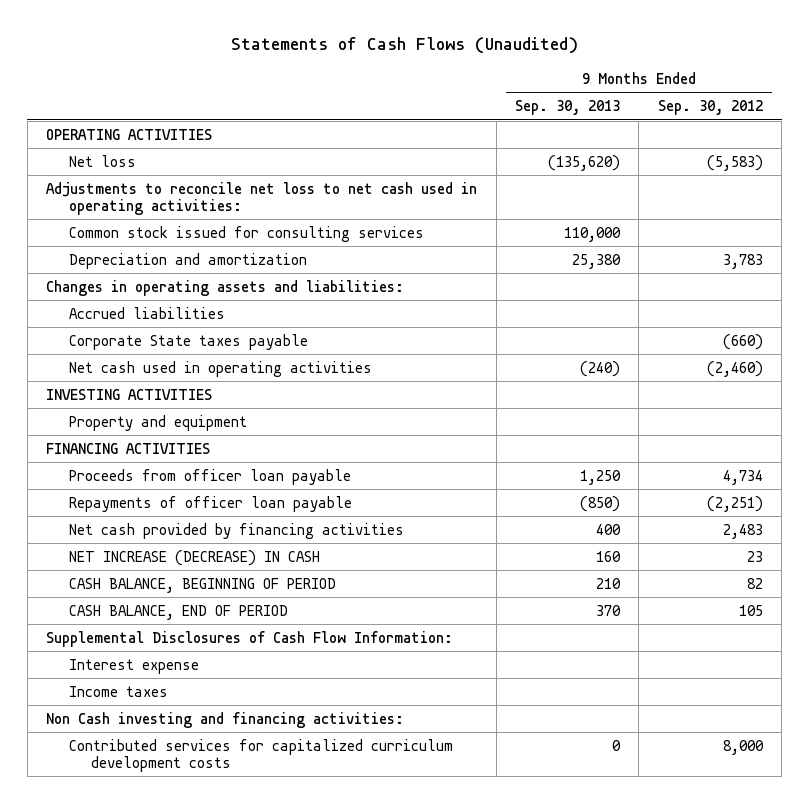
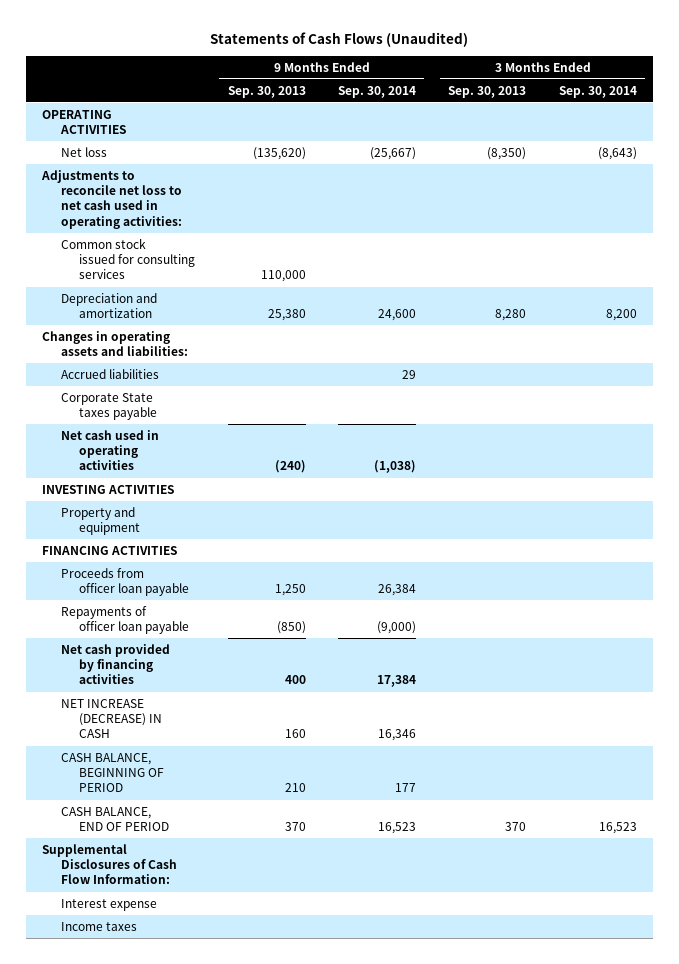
- | 9 Months Ended Sep. 30, 2013 | 9 Months Ended Sep. 30, 2012
+ | 9 Months Ended Sep. 30, 2013 | 9 Months Ended Sep. 30, 2014 | 3 Months Ended Sep. 30, 2013 | 3 Months Ended Sep. 30, 2014
- Non Cash investing and financing activities:
- Contributed services for capitalized curriculum development costs | 0 | 8,000

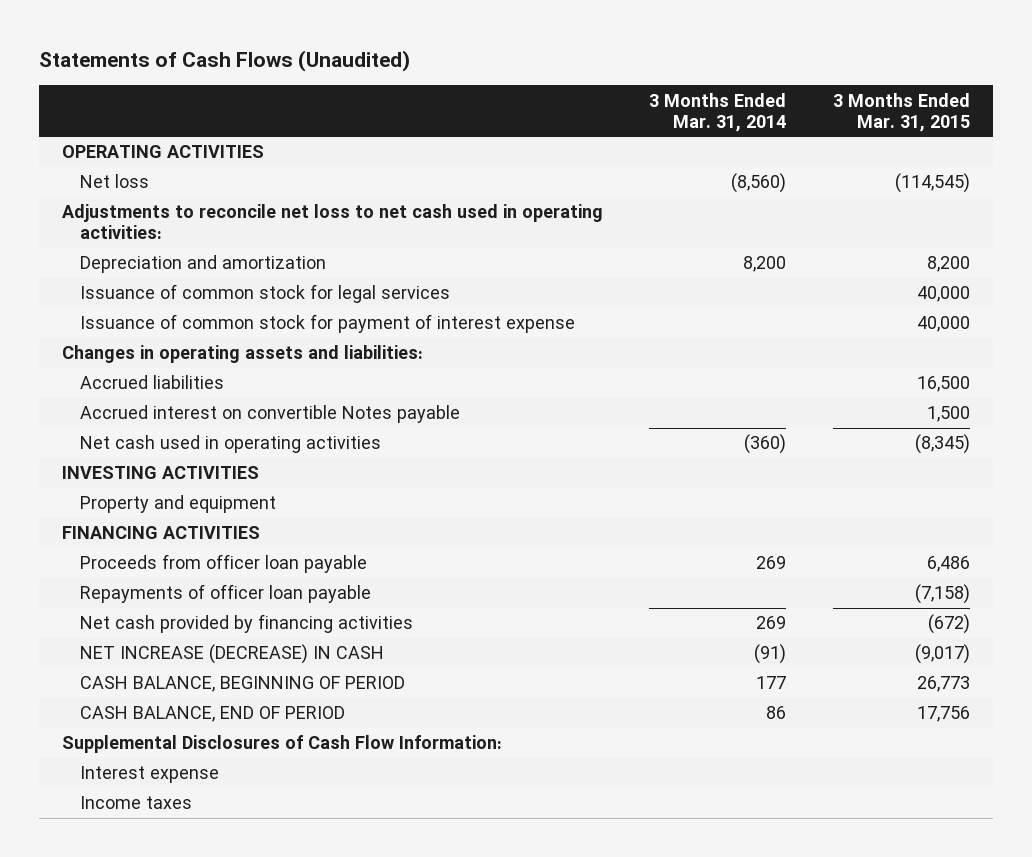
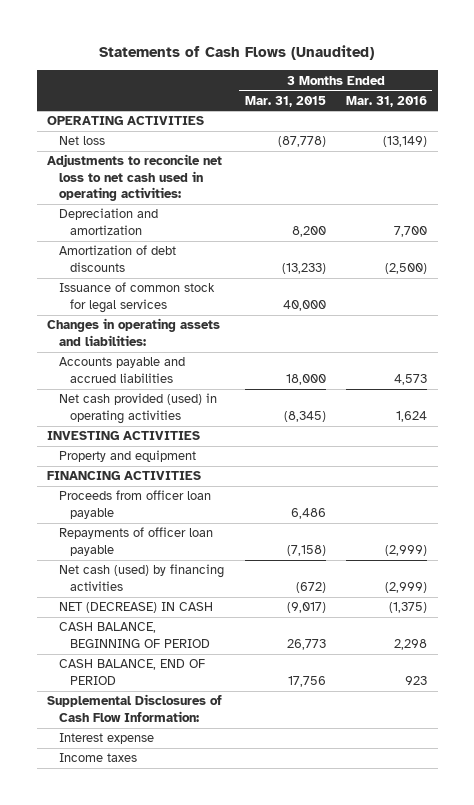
- | 3 Months Ended Mar. 31, 2014 | 3 Months Ended Mar. 31, 2015
+ | 3 Months Ended Mar. 31, 2015 | 3 Months Ended Mar. 31, 2016
- Net loss | (8,560) | (114,545)
+ Net loss | (87,778) | (13,149)
+ Amortization of debt discounts | (13,233) | (2,500)
- Issuance of common stock for payment of interest expense | | 40,000
- Accrued liabilities | | 16,500
- Accrued interest on convertible Notes payable | | 1,500
- Net cash used in operating activities | (360) | (8,345)
+ Accounts payable and accrued liabilities | 18,000 | 4,573
+ Net cash provided (used) in operating activities | (8,345) | 1,624
- Net cash provided by financing activities | 269 | (672)
- NET INCREASE (DECREASE) IN CASH | (91) | (9,017)
+ Net cash (used) by financing activities | (672) | (2,999)
+ NET (DECREASE) IN CASH | (9,017) | (1,375)

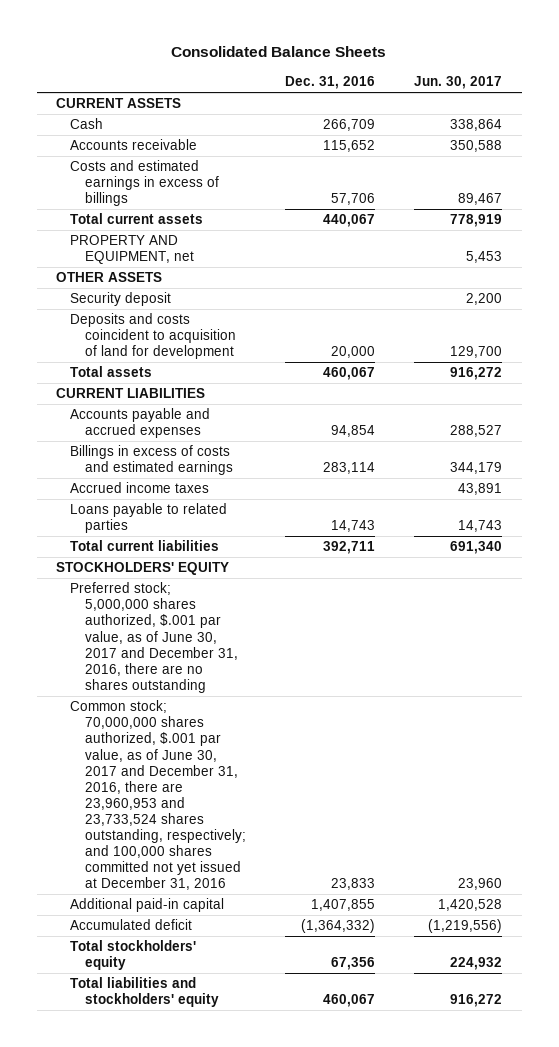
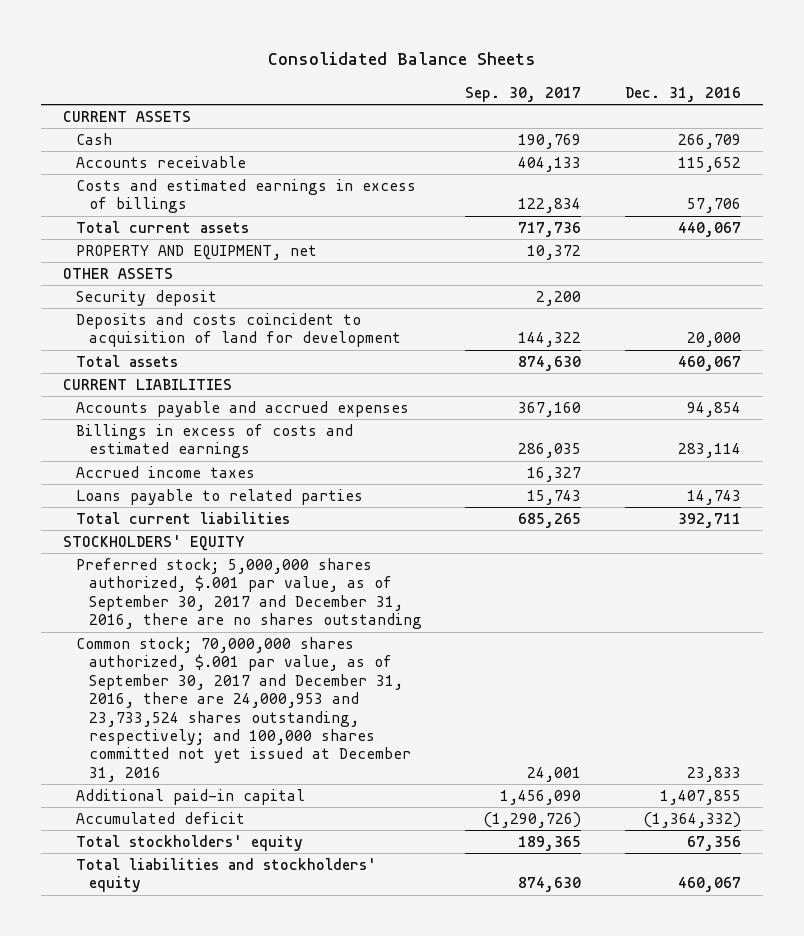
- | Dec. 31, 2016 | Jun. 30, 2017
+ | Sep. 30, 2017 | Dec. 31, 2016
- Preferred stock; 5,000,000 shares authorized, $.001 par value, as of June 30, 2017 and December 31, 2016, there are no shares outstanding
- Common stock; 70,000,000 shares authorized, $.001 par value, as of June 30, 2017 and December 31, 2016, there are 23,960,953 and 23,733,524 shares outstanding, respectively; and 100,000 shares committed not yet issued at December 31, 2016 | 23,833 | 23,960
+ Preferred stock; 5,000,000 shares authorized, $.001 par value, as of September 30, 2017 and December 31, 2016, there are no shares outstanding
+ Common stock; 70,000,000 shares authorized, $.001 par value, as of September 30, 2017 and December 31, 2016, there are 24,000,953 and 23,733,524 shares outstanding, respectively; and 100,000 shares committed not yet issued at December 31, 2016 | 24,001 | 23,833

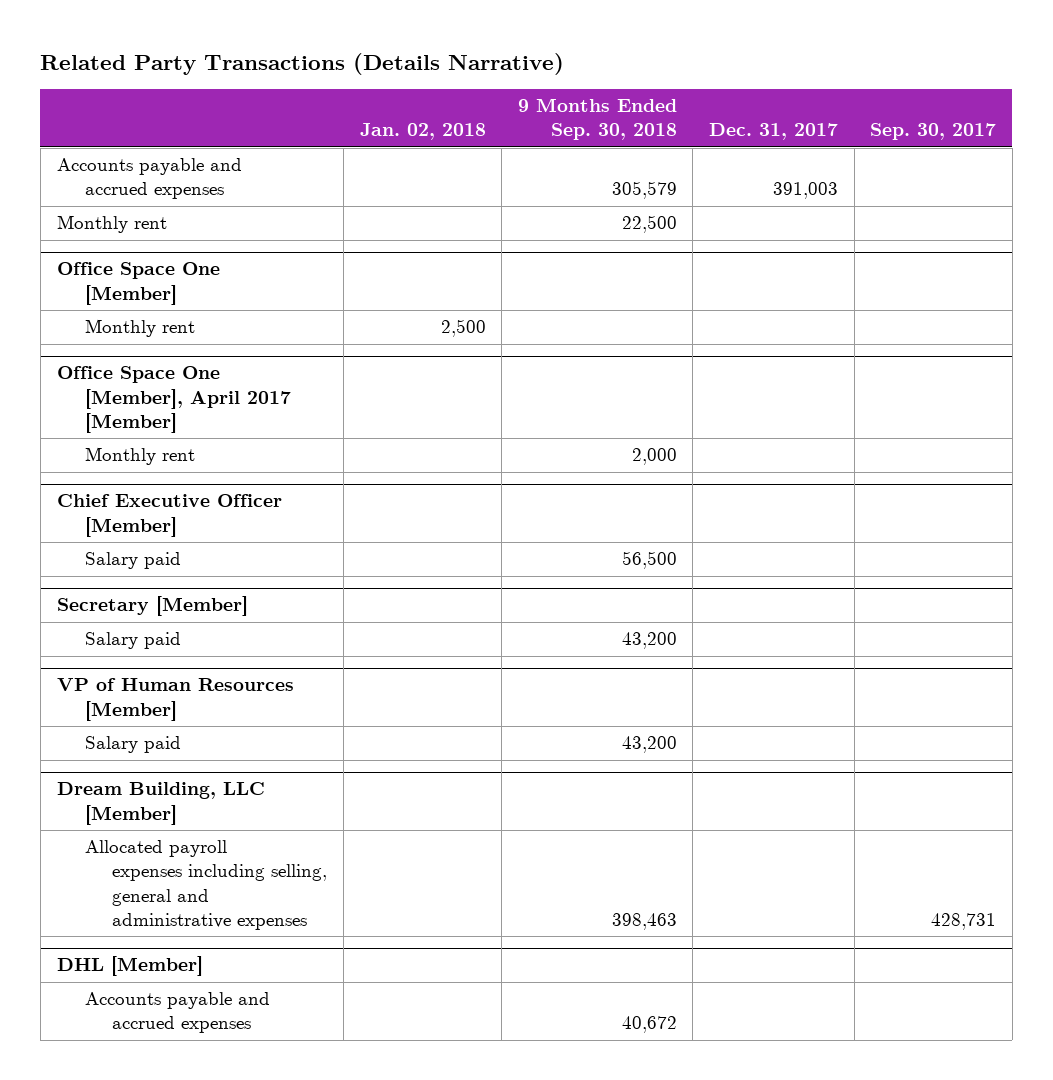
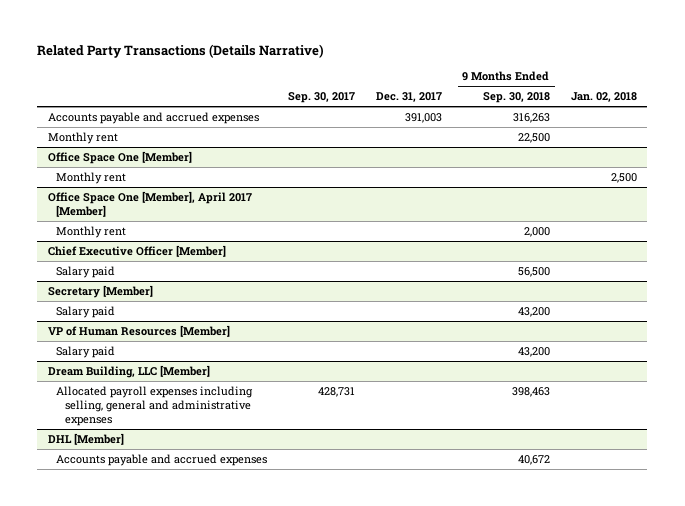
- | Jan. 02, 2018 | 9 Months Ended Sep. 30, 2018 | Dec. 31, 2017 | Sep. 30, 2017
+ | Sep. 30, 2017 | Dec. 31, 2017 | 9 Months Ended Sep. 30, 2018 | Jan. 02, 2018
- Accounts payable and accrued expenses | | 305,579 | 391,003 |
+ Accounts payable and accrued expenses | | 391,003 | 316,263 |

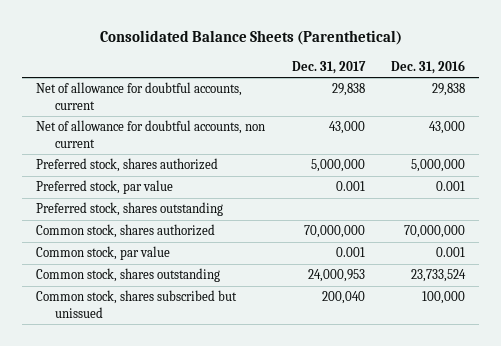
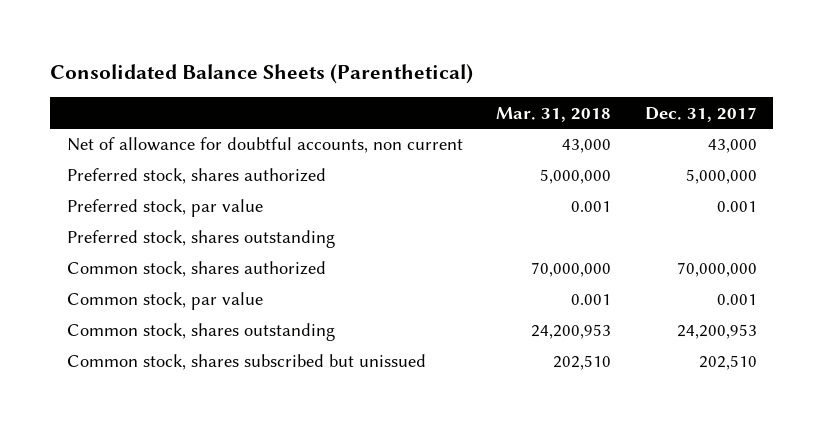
- | Dec. 31, 2017 | Dec. 31, 2016
+ | Mar. 31, 2018 | Dec. 31, 2017
- Net of allowance for doubtful accounts, current | 29,838 | 29,838
- Common stock, shares outstanding | 24,000,953 | 23,733,524
- Common stock, shares subscribed but unissued | 200,040 | 100,000
+ Common stock, shares outstanding | 24,200,953 | 24,200,953
+ Common stock, shares subscribed but unissued | 202,510 | 202,510

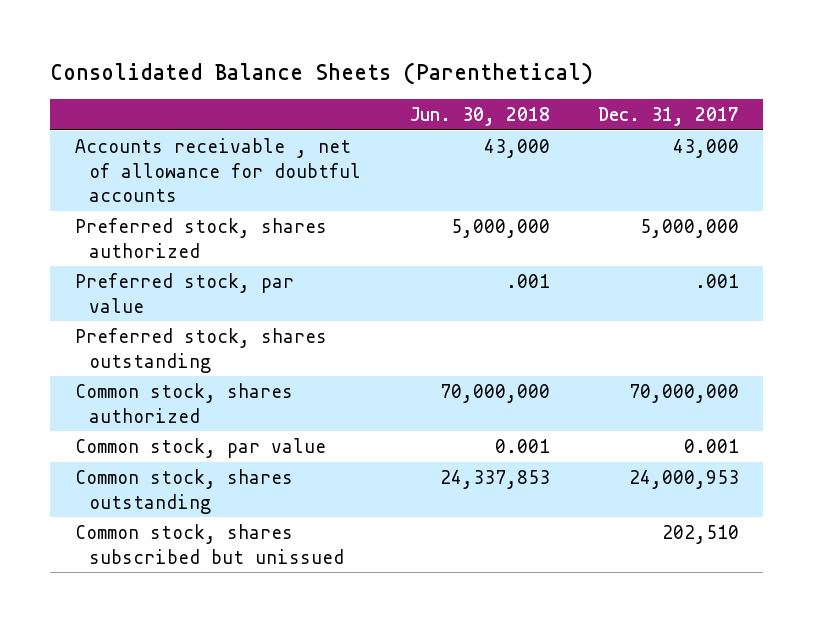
- | Mar. 31, 2018 | Dec. 31, 2017
+ | Jun. 30, 2018 | Dec. 31, 2017
- Net of allowance for doubtful accounts, non current | 43,000 | 43,000
+ Accounts receivable , net of allowance for doubtful accounts | 43,000 | 43,000
- Preferred stock, par value | 0.001 | 0.001
+ Preferred stock, par value | .001 | .001
- Common stock, shares outstanding | 24,200,953 | 24,200,953
+ Common stock, shares outstanding | 24,337,853 | 24,000,953

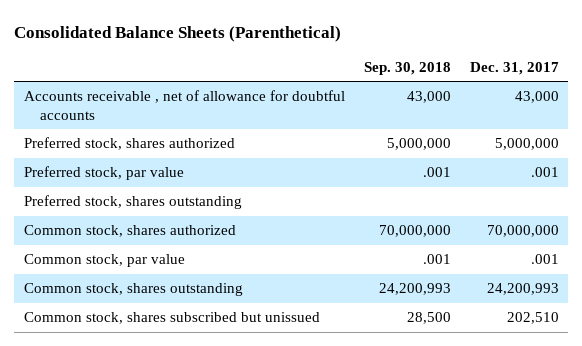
- | Jun. 30, 2018 | Dec. 31, 2017
+ | Sep. 30, 2018 | Dec. 31, 2017
- Common stock, par value | 0.001 | 0.001
- Common stock, shares outstanding | 24,337,853 | 24,000,953
+ Common stock, par value | .001 | .001
+ Common stock, shares outstanding | 24,200,993 | 24,200,993

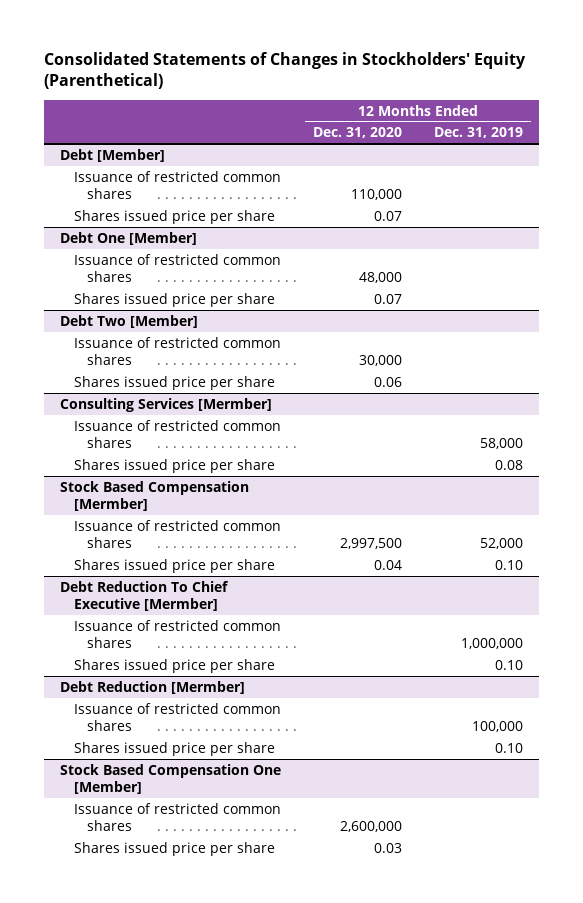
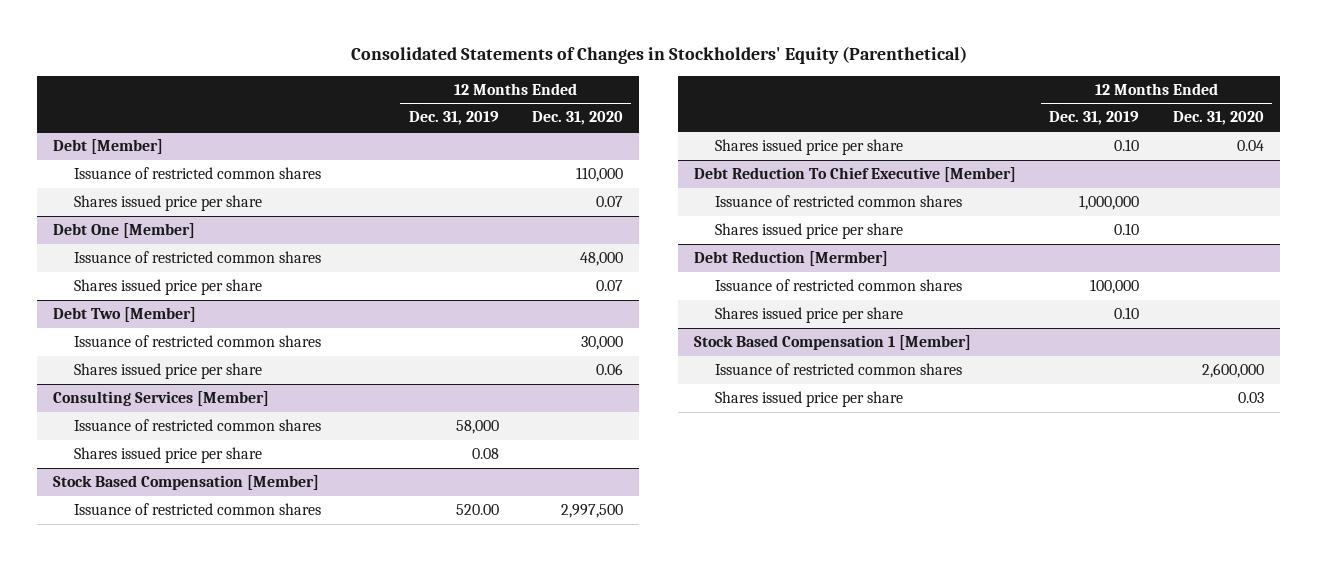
- | 12 Months Ended Dec. 31, 2020 | 12 Months Ended Dec. 31, 2019
+ | 12 Months Ended Dec. 31, 2019 | 12 Months Ended Dec. 31, 2020
- Consulting Services [Mermber]
+ Consulting Services [Member]
- Stock Based Compensation [Mermber]
- Issuance of restricted common shares | 2,997,500 | 52,000
+ Stock Based Compensation [Member]
+ Issuance of restricted common shares | 520.00 | 2,997,500
- Debt Reduction To Chief Executive [Mermber]
+ Debt Reduction To Chief Executive [Member]
- Stock Based Compensation One [Member]
+ Stock Based Compensation 1 [Member]

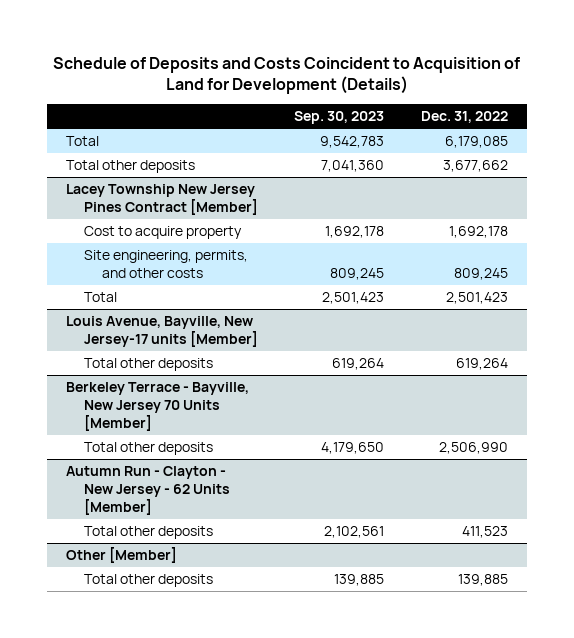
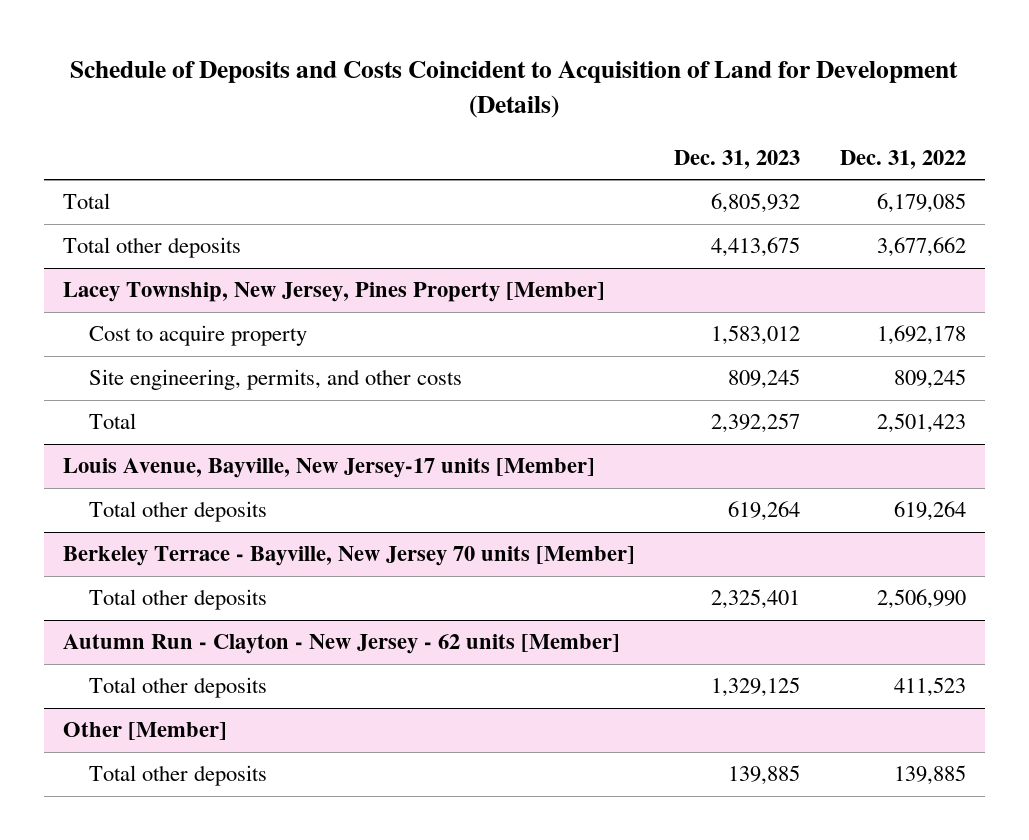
- | Sep. 30, 2023 | Dec. 31, 2022
+ | Dec. 31, 2023 | Dec. 31, 2022
- Lacey Township New Jersey Pines Contract [Member]
+ Lacey Township, New Jersey, Pines Property [Member]
- Berkeley Terrace - Bayville, New Jersey 70 Units [Member]
+ Berkeley Terrace - Bayville, New Jersey 70 units [Member]
- Autumn Run - Clayton - New Jersey - 62 Units [Member]
+ Autumn Run - Clayton - New Jersey - 62 units [Member]

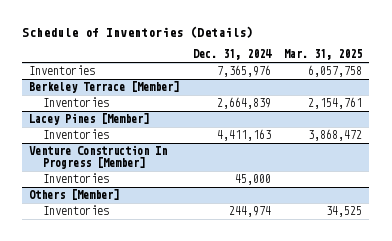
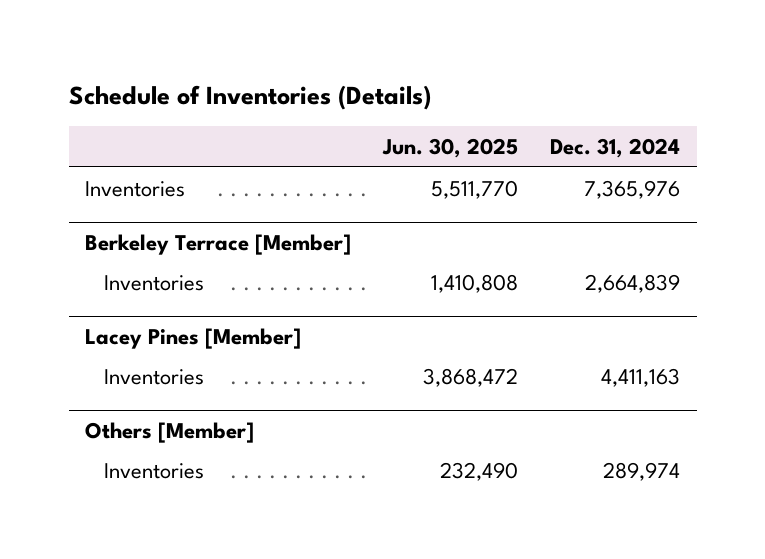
- | Dec. 31, 2024 | Mar. 31, 2025
+ | Jun. 30, 2025 | Dec. 31, 2024
- Venture Construction In Progress [Member]
- Inventories | 45,000 |
@ Others [Member]
- Inventories | 244,974 | 34,525
+ Inventories | 232,490 | 289,974

